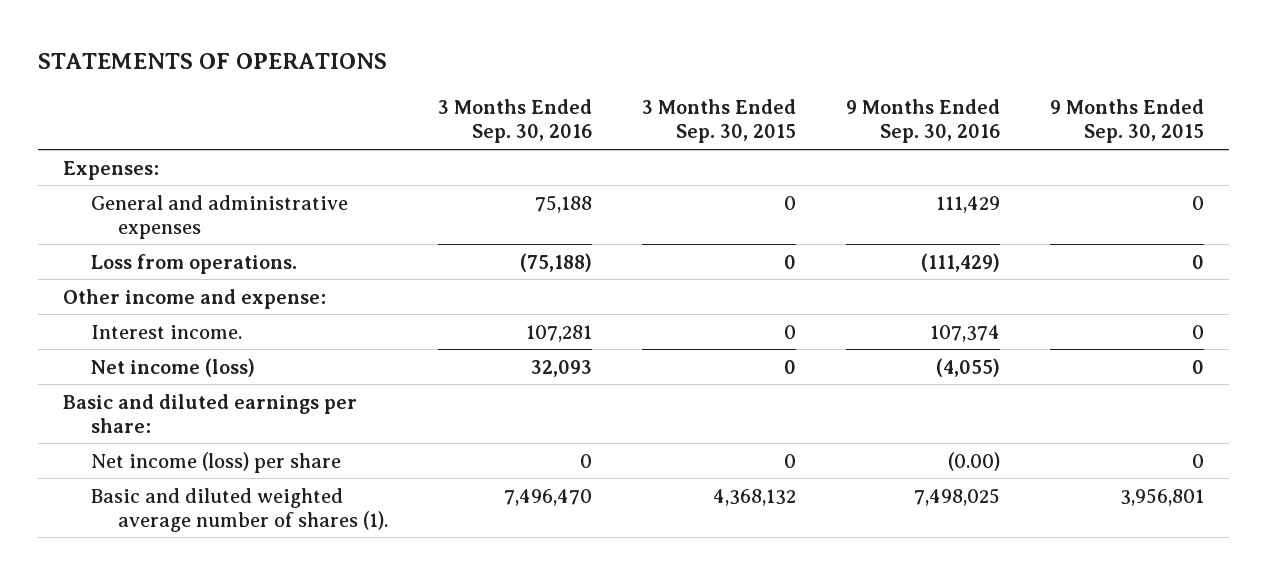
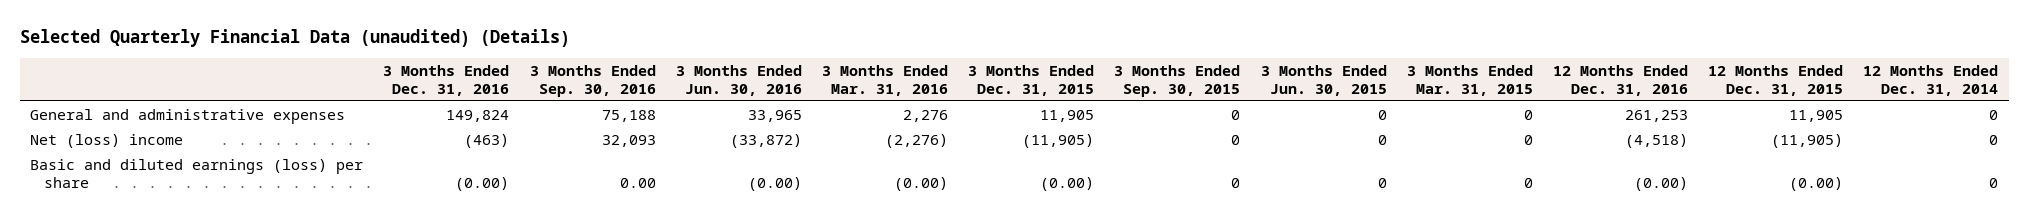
- STATEMENTS OF OPERATIONS
+ Selected Quarterly Financial Data (unaudited) (Details)
- | 3 Months Ended Sep. 30, 2016 | 3 Months Ended Sep. 30, 2015 | 9 Months Ended Sep. 30, 2016 | 9 Months Ended Sep. 30, 2015
+ | 3 Months Ended Dec. 31, 2016 | 3 Months Ended Sep. 30, 2016 | 3 Months Ended Jun. 30, 2016 | 3 Months Ended Mar. 31, 2016 | 3 Months Ended Dec. 31, 2015 | 3 Months Ended Sep. 30, 2015 | 3 Months Ended Jun. 30, 2015 | 3 Months Ended Mar. 31, 2015 | 12 Months Ended Dec. 31, 2016 | 12 Months Ended Dec. 31, 2015 | 12 Months Ended Dec. 31, 2014
- Expenses:
- Loss from operations. | (75,188) | 0 | (111,429) | 0
- Other income and expense:
- Interest income. | 107,281 | 0 | 107,374 | 0
- Net income (loss) | 32,093 | 0 | (4,055) | 0
- Basic and diluted earnings per share:
- Net income (loss) per share | 0 | 0 | (0.00) | 0
- Basic and diluted weighted average number of shares (1). | 7,496,470 | 4,368,132 | 7,498,025 | 3,956,801
+ Net (loss) income | (463) | 32,093 | (33,872) | (2,276) | (11,905) | 0 | 0 | 0 | (4,518) | (11,905) | 0
+ Basic and diluted earnings (loss) per share | (0.00) | 0.00 | (0.00) | (0.00) | (0.00) | 0 | 0 | 0 | (0.00) | (0.00) | 0

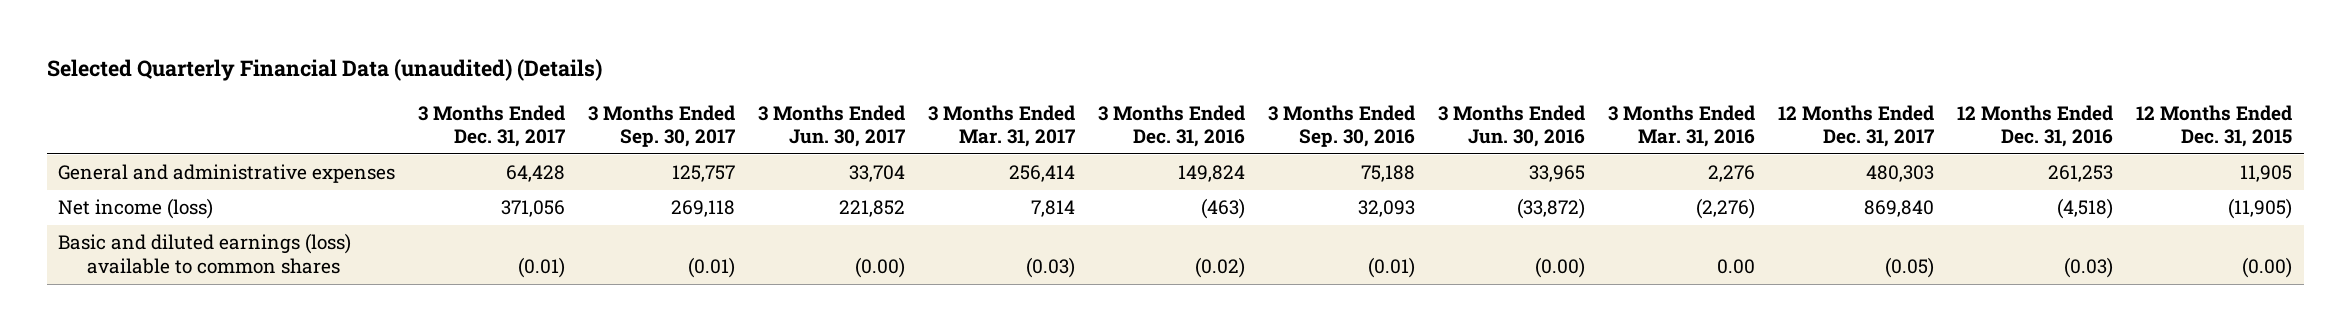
- | 3 Months Ended Dec. 31, 2016 | 3 Months Ended Sep. 30, 2016 | 3 Months Ended Jun. 30, 2016 | 3 Months Ended Mar. 31, 2016 | 3 Months Ended Dec. 31, 2015 | 3 Months Ended Sep. 30, 2015 | 3 Months Ended Jun. 30, 2015 | 3 Months Ended Mar. 31, 2015 | 12 Months Ended Dec. 31, 2016 | 12 Months Ended Dec. 31, 2015 | 12 Months Ended Dec. 31, 2014
+ | 3 Months Ended Dec. 31, 2017 | 3 Months Ended Sep. 30, 2017 | 3 Months Ended Jun. 30, 2017 | 3 Months Ended Mar. 31, 2017 | 3 Months Ended Dec. 31, 2016 | 3 Months Ended Sep. 30, 2016 | 3 Months Ended Jun. 30, 2016 | 3 Months Ended Mar. 31, 2016 | 12 Months Ended Dec. 31, 2017 | 12 Months Ended Dec. 31, 2016 | 12 Months Ended Dec. 31, 2015
- Net (loss) income | (463) | 32,093 | (33,872) | (2,276) | (11,905) | 0 | 0 | 0 | (4,518) | (11,905) | 0
- Basic and diluted earnings (loss) per share | (0.00) | 0.00 | (0.00) | (0.00) | (0.00) | 0 | 0 | 0 | (0.00) | (0.00) | 0
+ Net income (loss) | 371,056 | 269,118 | 221,852 | 7,814 | (463) | 32,093 | (33,872) | (2,276) | 869,840 | (4,518) | (11,905)
+ Basic and diluted earnings (loss) available to common shares | (0.01) | (0.01) | (0.00) | (0.03) | (0.02) | (0.01) | (0.00) | 0.00 | (0.05) | (0.03) | (0.00)

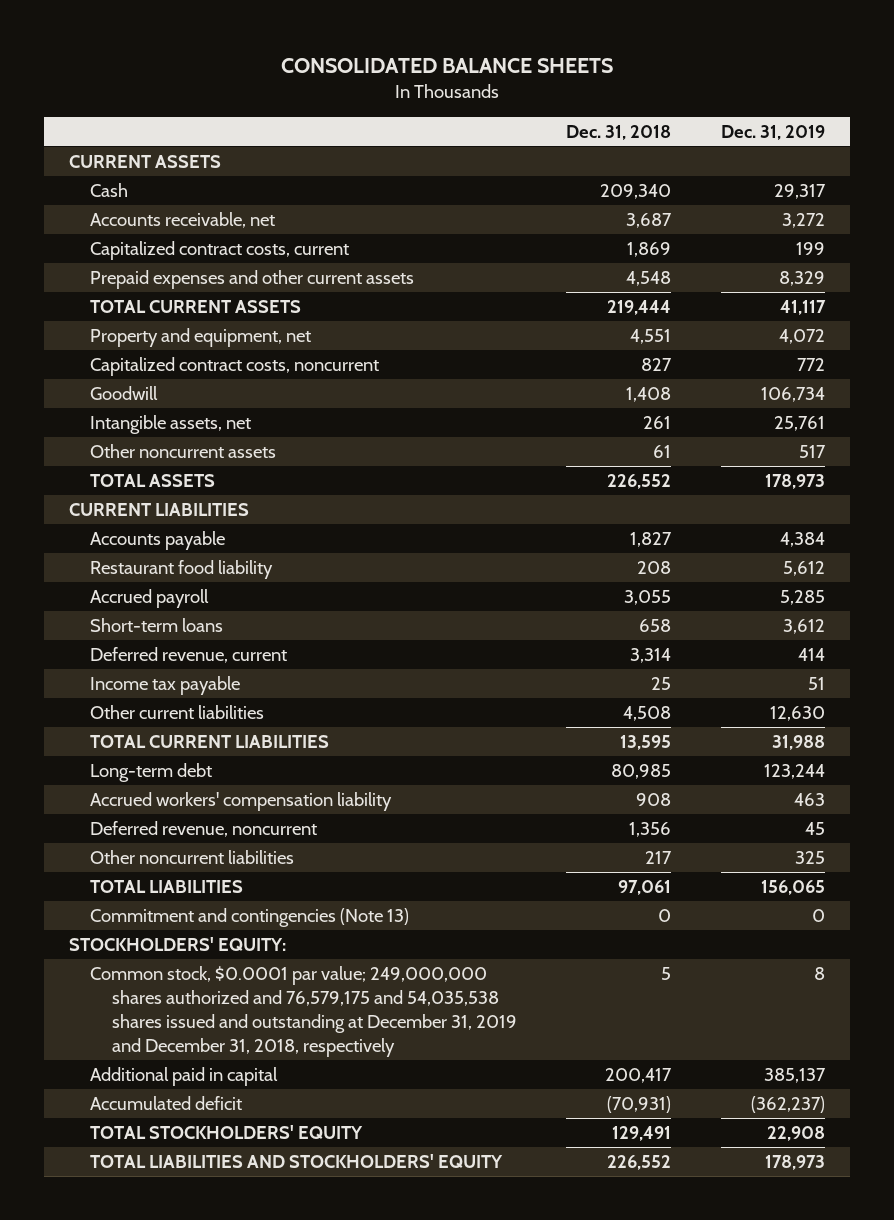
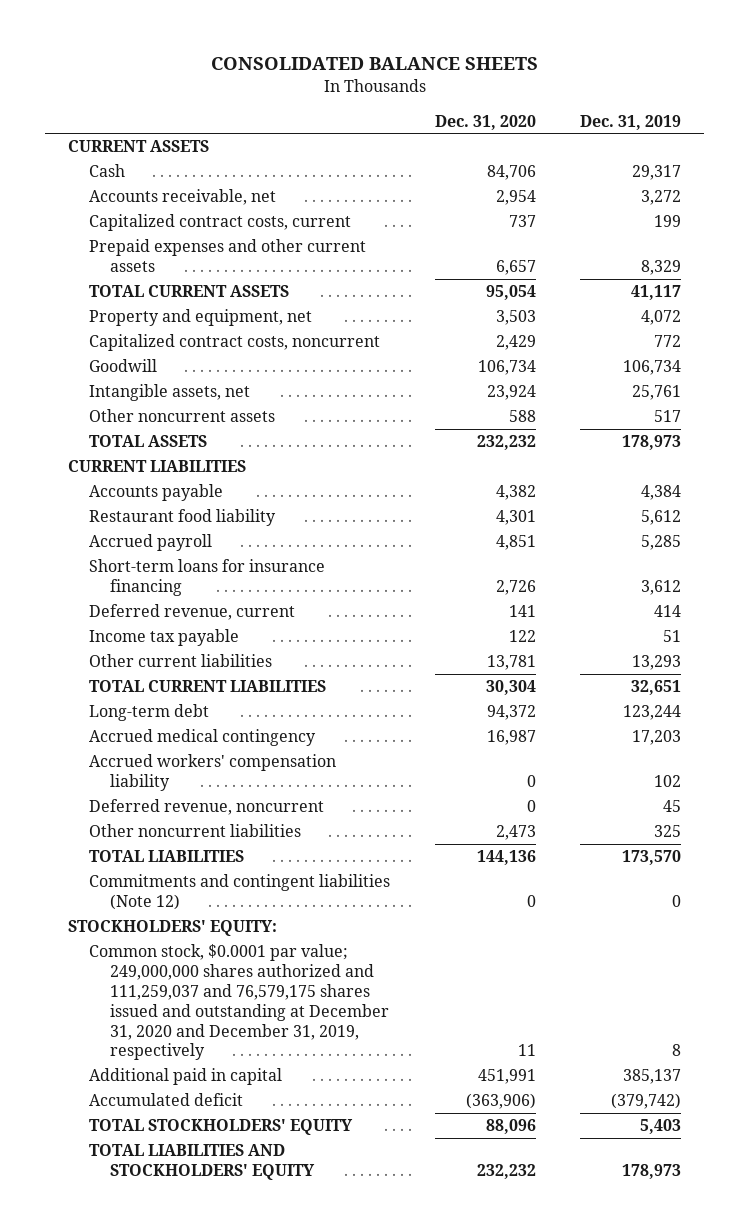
- | Dec. 31, 2018 | Dec. 31, 2019
+ | Dec. 31, 2020 | Dec. 31, 2019
- Short-term loans | 658 | 3,612
+ Short-term loans for insurance financing | 2,726 | 3,612
- Other current liabilities | 4,508 | 12,630
- TOTAL CURRENT LIABILITIES | 13,595 | 31,988
+ Other current liabilities | 13,781 | 13,293
+ TOTAL CURRENT LIABILITIES | 30,304 | 32,651
- Accrued workers' compensation liability | 908 | 463
+ Accrued medical contingency | 16,987 | 17,203
+ Accrued workers' compensation liability | 0 | 102
- TOTAL LIABILITIES | 97,061 | 156,065
- Commitment and contingencies (Note 13) | 0 | 0
+ TOTAL LIABILITIES | 144,136 | 173,570
+ Commitments and contingent liabilities (Note 12) | 0 | 0
- Common stock, $0.0001 par value; 249,000,000 shares authorized and 76,579,175 and 54,035,538 shares issued and outstanding at December 31, 2019 and December 31, 2018, respectively | 5 | 8
+ Common stock, $0.0001 par value; 249,000,000 shares authorized and 111,259,037 and 76,579,175 shares issued and outstanding at December 31, 2020 and December 31, 2019, respectively | 11 | 8
- Accumulated deficit | (70,931) | (362,237)
- TOTAL STOCKHOLDERS' EQUITY | 129,491 | 22,908
+ Accumulated deficit | (363,906) | (379,742)
+ TOTAL STOCKHOLDERS' EQUITY | 88,096 | 5,403

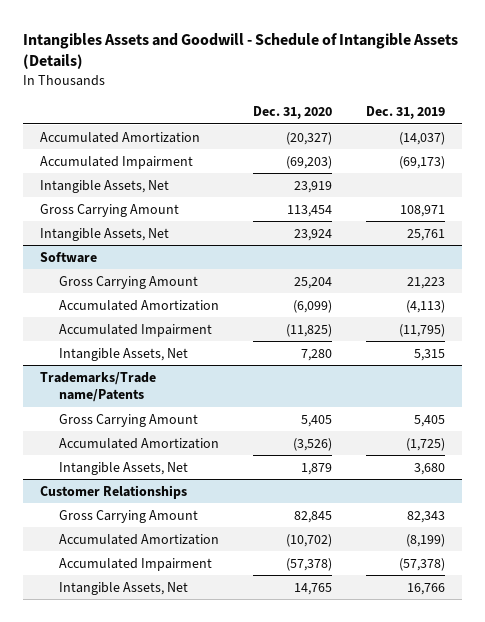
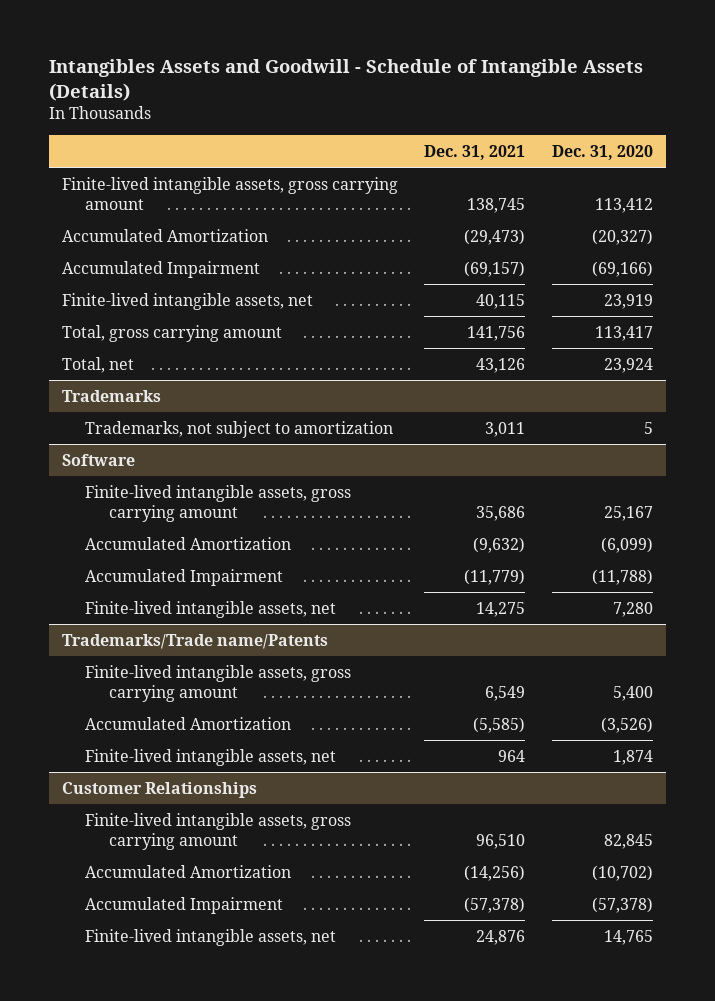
- | Dec. 31, 2020 | Dec. 31, 2019
+ | Dec. 31, 2021 | Dec. 31, 2020
+ Finite-lived intangible assets, gross carrying amount | 138,745 | 113,412
- Accumulated Impairment | (69,203) | (69,173)
- Intangible Assets, Net | 23,919 |
- Gross Carrying Amount | 113,454 | 108,971
- Intangible Assets, Net | 23,924 | 25,761
+ Accumulated Impairment | (69,157) | (69,166)
+ Finite-lived intangible assets, net | 40,115 | 23,919
+ Total, gross carrying amount | 141,756 | 113,417
+ Total, net | 43,126 | 23,924
+ Trademarks
+ Trademarks, not subject to amortization | 3,011 | 5
@ Software
- Gross Carrying Amount | 25,204 | 21,223
+ Finite-lived intangible assets, gross carrying amount | 35,686 | 25,167
- Accumulated Impairment | (11,825) | (11,795)
- Intangible Assets, Net | 7,280 | 5,315
+ Accumulated Impairment | (11,779) | (11,788)
+ Finite-lived intangible assets, net | 14,275 | 7,280
@ Trademarks/Trade name/Patents
- Gross Carrying Amount | 5,405 | 5,405
+ Finite-lived intangible assets, gross carrying amount | 6,549 | 5,400
- Intangible Assets, Net | 1,879 | 3,680
+ Finite-lived intangible assets, net | 964 | 1,874
@ Customer Relationships
- Gross Carrying Amount | 82,845 | 82,343
+ Finite-lived intangible assets, gross carrying amount | 96,510 | 82,845
- Intangible Assets, Net | 14,765 | 16,766
+ Finite-lived intangible assets, net | 24,876 | 14,765

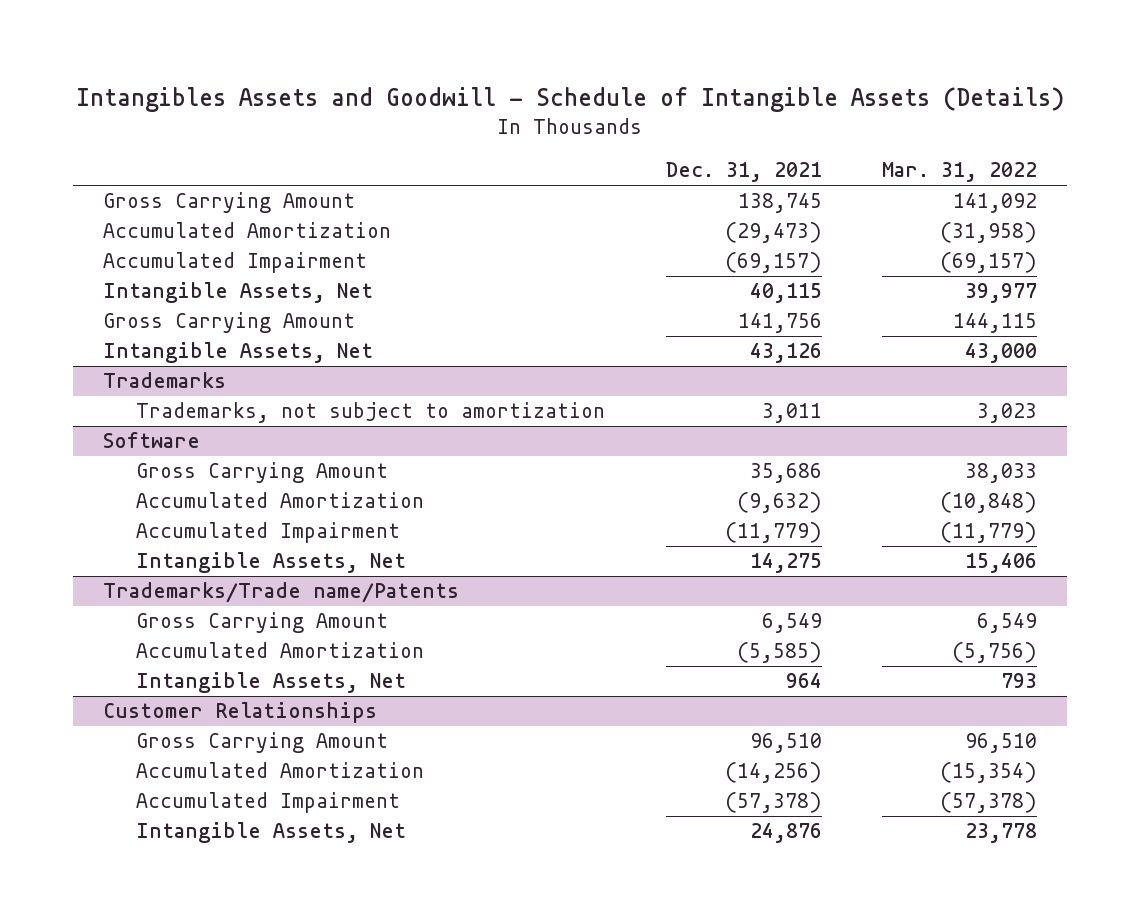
- | Dec. 31, 2021 | Dec. 31, 2020
+ | Dec. 31, 2021 | Mar. 31, 2022
- Finite-lived intangible assets, gross carrying amount | 138,745 | 113,412
+ Gross Carrying Amount | 138,745 | 141,092
- Finite-lived intangible assets, net | 40,115 | 23,919
- Total, gross carrying amount | 141,756 | 113,417
- Total, net | 43,126 | 23,924
+ Intangible Assets, Net | 40,115 | 39,977
+ Gross Carrying Amount | 141,756 | 144,115
+ Intangible Assets, Net | 43,126 | 43,000
@ Software
- Finite-lived intangible assets, gross carrying amount | 35,686 | 25,167
+ Gross Carrying Amount | 35,686 | 38,033
- Finite-lived intangible assets, net | 14,275 | 7,280
+ Intangible Assets, Net | 14,275 | 15,406
@ Trademarks/Trade name/Patents
- Finite-lived intangible assets, gross carrying amount | 6,549 | 5,400
+ Gross Carrying Amount | 6,549 | 6,549
- Finite-lived intangible assets, net | 964 | 1,874
+ Intangible Assets, Net | 964 | 793
@ Customer Relationships
- Finite-lived intangible assets, gross carrying amount | 96,510 | 82,845
+ Gross Carrying Amount | 96,510 | 96,510
- Finite-lived intangible assets, net | 24,876 | 14,765
+ Intangible Assets, Net | 24,876 | 23,778

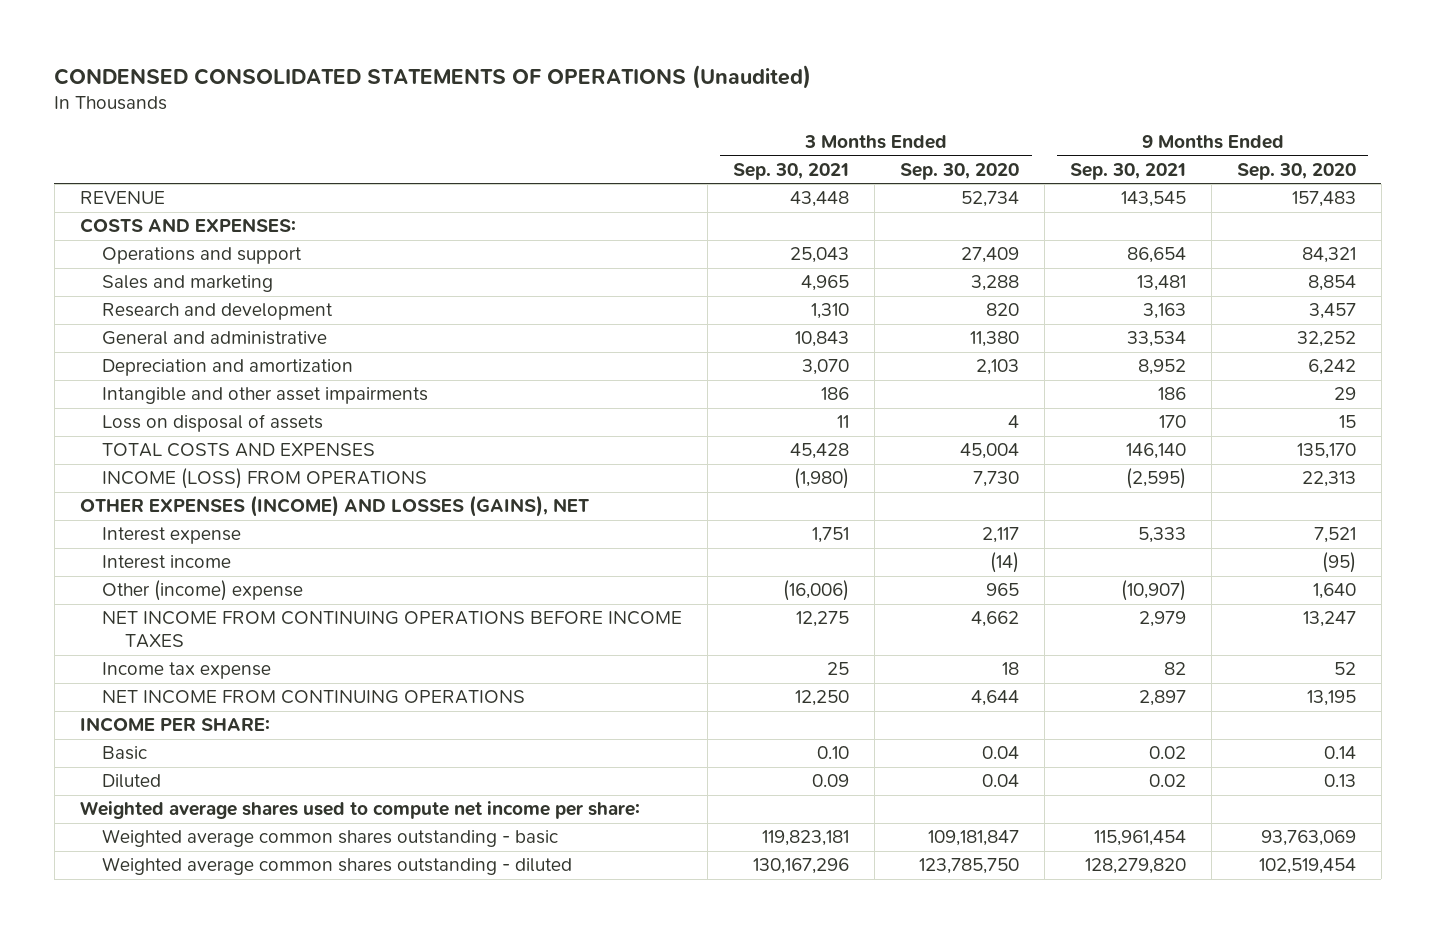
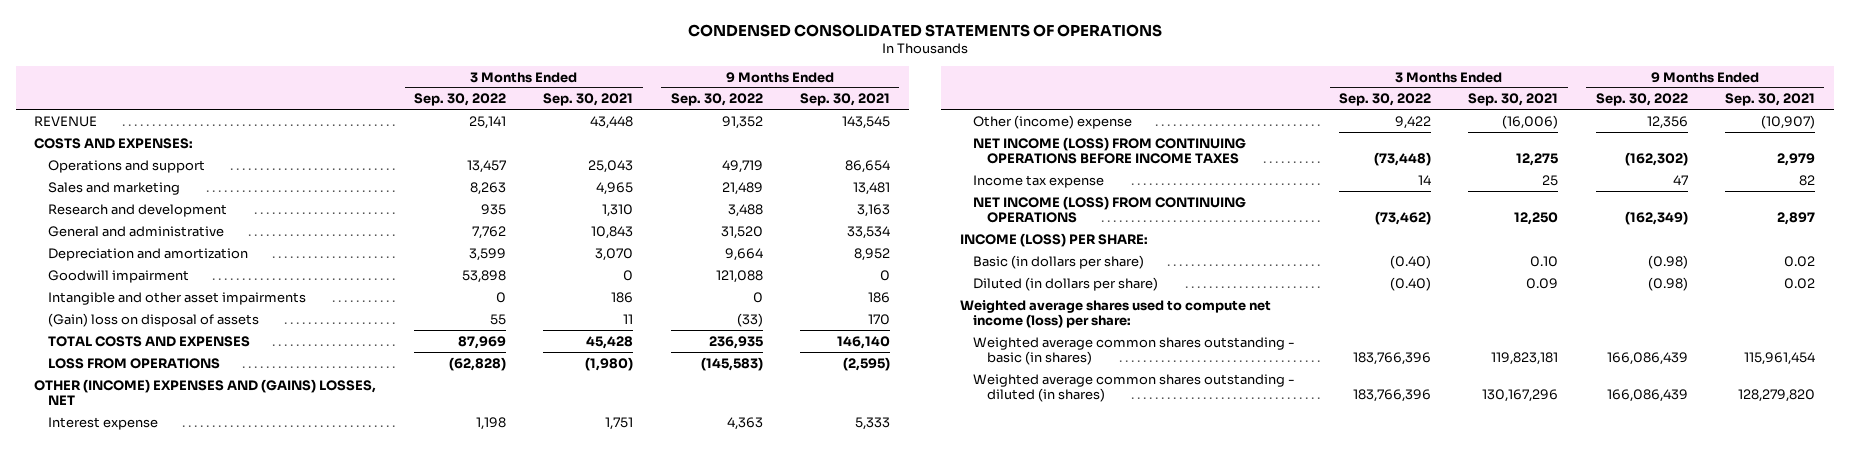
- CONDENSED CONSOLIDATED STATEMENTS OF OPERATIONS (Unaudited)
+ CONDENSED CONSOLIDATED STATEMENTS OF OPERATIONS
- | 3 Months Ended Sep. 30, 2021 | 3 Months Ended Sep. 30, 2020 | 9 Months Ended Sep. 30, 2021 | 9 Months Ended Sep. 30, 2020
+ | 3 Months Ended Sep. 30, 2022 | 3 Months Ended Sep. 30, 2021 | 9 Months Ended Sep. 30, 2022 | 9 Months Ended Sep. 30, 2021
+ Goodwill impairment | 53,898 | 0 | 121,088 | 0
- Loss on disposal of assets | 11 | 4 | 170 | 15
+ (Gain) loss on disposal of assets | 55 | 11 | (33) | 170
- INCOME (LOSS) FROM OPERATIONS | (1,980) | 7,730 | (2,595) | 22,313
- OTHER EXPENSES (INCOME) AND LOSSES (GAINS), NET
+ LOSS FROM OPERATIONS | (62,828) | (1,980) | (145,583) | (2,595)
+ OTHER (INCOME) EXPENSES AND (GAINS) LOSSES, NET
- Interest income | | (14) | | (95)
- NET INCOME FROM CONTINUING OPERATIONS BEFORE INCOME TAXES | 12,275 | 4,662 | 2,979 | 13,247
+ NET INCOME (LOSS) FROM CONTINUING OPERATIONS BEFORE INCOME TAXES | (73,448) | 12,275 | (162,302) | 2,979
- NET INCOME FROM CONTINUING OPERATIONS | 12,250 | 4,644 | 2,897 | 13,195
- INCOME PER SHARE:
- Basic | 0.10 | 0.04 | 0.02 | 0.14
- Diluted | 0.09 | 0.04 | 0.02 | 0.13
- Weighted average shares used to compute net income per share:
- Weighted average common shares outstanding - basic | 119,823,181 | 109,181,847 | 115,961,454 | 93,763,069
- Weighted average common shares outstanding - diluted | 130,167,296 | 123,785,750 | 128,279,820 | 102,519,454
+ NET INCOME (LOSS) FROM CONTINUING OPERATIONS | (73,462) | 12,250 | (162,349) | 2,897
+ INCOME (LOSS) PER SHARE:
+ Basic (in dollars per share) | (0.40) | 0.10 | (0.98) | 0.02
+ Diluted (in dollars per share) | (0.40) | 0.09 | (0.98) | 0.02
+ Weighted average shares used to compute net income (loss) per share:
+ Weighted average common shares outstanding - basic (in shares) | 183,766,396 | 119,823,181 | 166,086,439 | 115,961,454
+ Weighted average common shares outstanding - diluted (in shares) | 183,766,396 | 130,167,296 | 166,086,439 | 128,279,820

